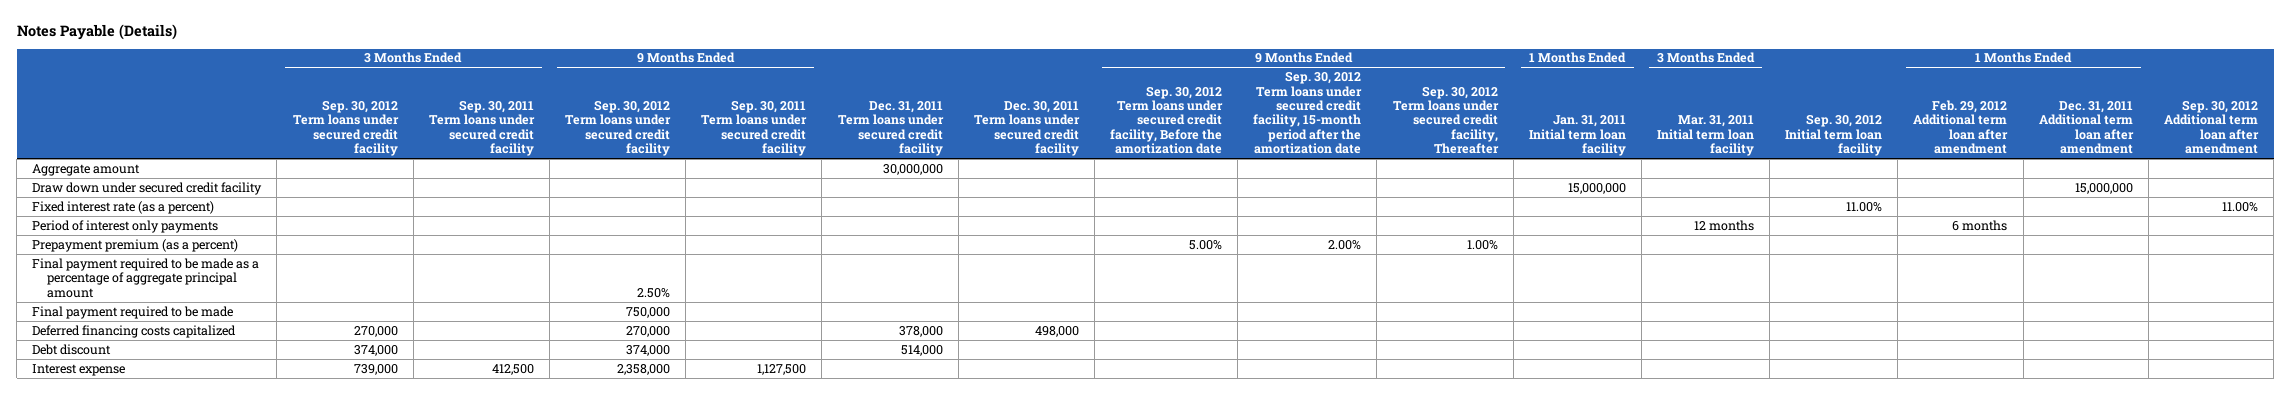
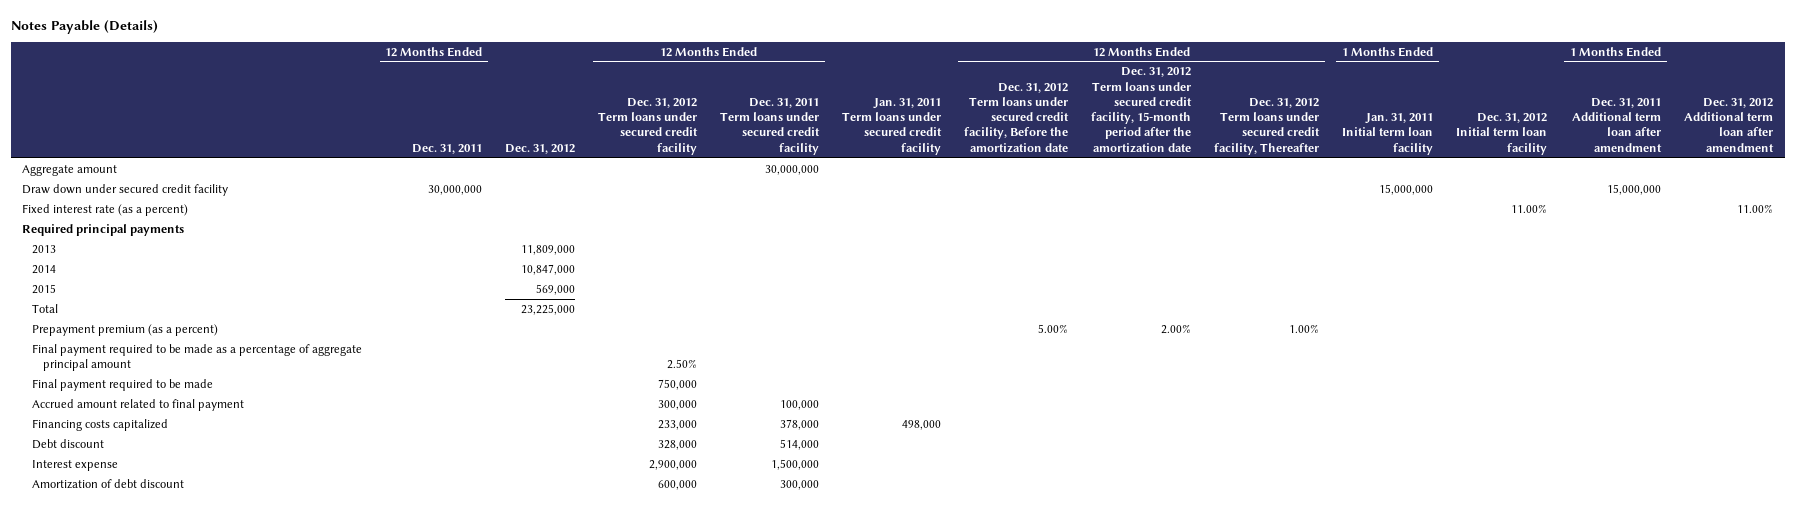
- | 3 Months Ended Sep. 30, 2012 Term loans under secured credit facility | 3 Months Ended Sep. 30, 2011 Term loans under secured credit facility | 9 Months Ended Sep. 30, 2012 Term loans under secured credit facility | 9 Months Ended Sep. 30, 2011 Term loans under secured credit facility | Dec. 31, 2011 Term loans under secured credit facility | Dec. 30, 2011 Term loans under secured credit facility | 9 Months Ended Sep. 30, 2012 Term loans under secured credit facility, Before the amortization date | 9 Months Ended Sep. 30, 2012 Term loans under secured credit facility, 15-month period after the amortization date | 9 Months Ended Sep. 30, 2012 Term loans under secured credit facility, Thereafter | 1 Months Ended Jan. 31, 2011 Initial term loan facility | 3 Months Ended Mar. 31, 2011 Initial term loan facility | Sep. 30, 2012 Initial term loan facility | 1 Months Ended Feb. 29, 2012 Additional term loan after amendment | 1 Months Ended Dec. 31, 2011 Additional term loan after amendment | Sep. 30, 2012 Additional term loan after amendment
+ | 12 Months Ended Dec. 31, 2011 | Dec. 31, 2012 | 12 Months Ended Dec. 31, 2012 Term loans under secured credit facility | 12 Months Ended Dec. 31, 2011 Term loans under secured credit facility | Jan. 31, 2011 Term loans under secured credit facility | 12 Months Ended Dec. 31, 2012 Term loans under secured credit facility, Before the amortization date | 12 Months Ended Dec. 31, 2012 Term loans under secured credit facility, 15-month period after the amortization date | 12 Months Ended Dec. 31, 2012 Term loans under secured credit facility, Thereafter | 1 Months Ended Jan. 31, 2011 Initial term loan facility | Dec. 31, 2012 Initial term loan facility | 1 Months Ended Dec. 31, 2011 Additional term loan after amendment | Dec. 31, 2012 Additional term loan after amendment
- Period of interest only payments | | | | | | | | | | | 12 months | | 6 months | |
+ Required principal payments
+ 2013 | | 11,809,000 | | | | | | | | | |
+ 2014 | | 10,847,000 | | | | | | | | | |
+ 2015 | | 569,000 | | | | | | | | | |
+ Total | | 23,225,000 | | | | | | | | | |
- Deferred financing costs capitalized | 270,000 | | 270,000 | | 378,000 | 498,000 | | | | | | | | |
+ Accrued amount related to final payment | | | 300,000 | 100,000 | | | | | | | |
+ Financing costs capitalized | | | 233,000 | 378,000 | 498,000 | | | | | | |
+ Amortization of debt discount | | | 600,000 | 300,000 | | | | | | | |

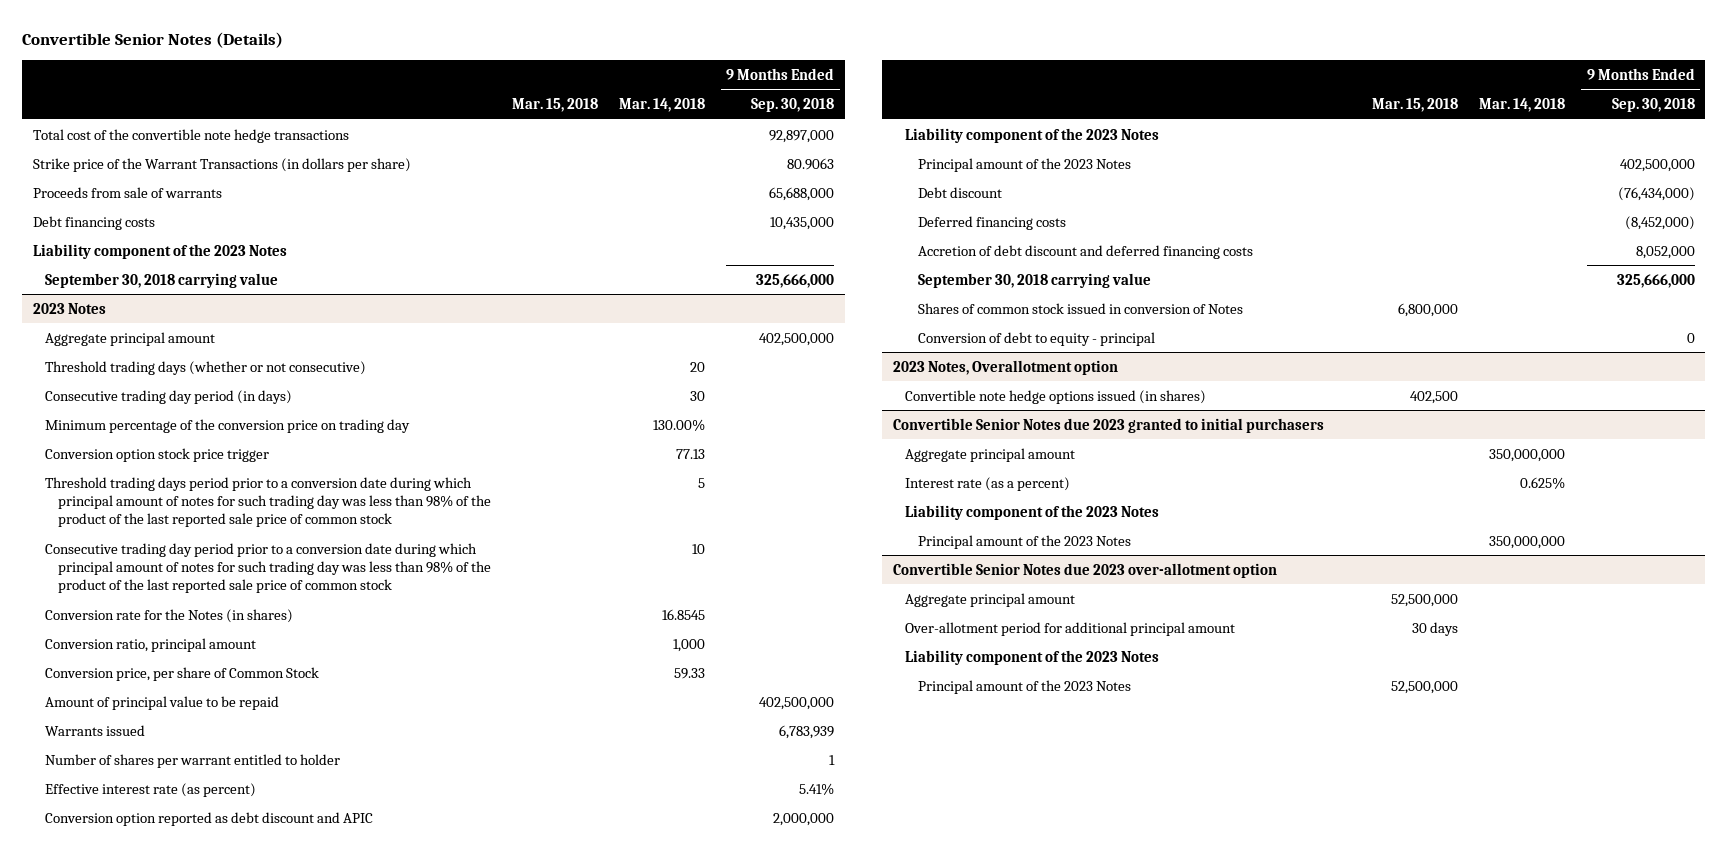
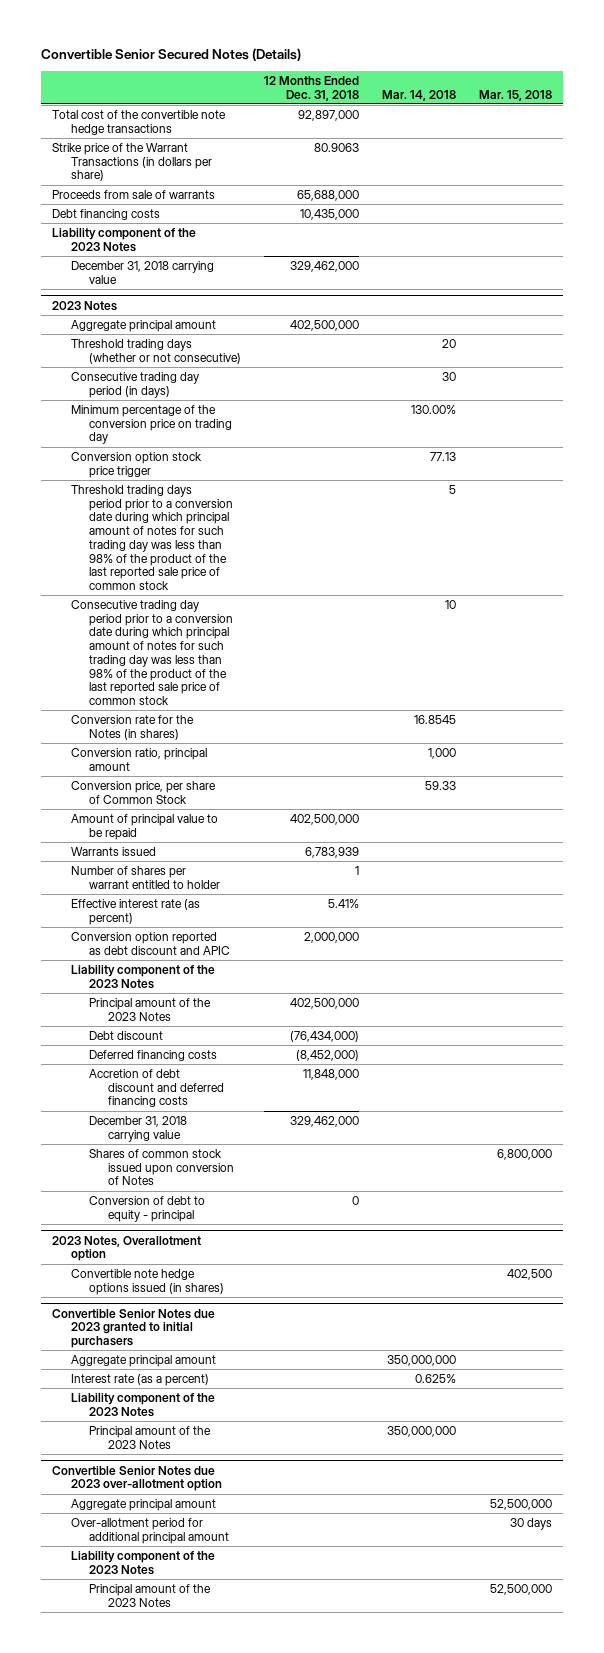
- Convertible Senior Notes (Details)
+ Convertible Senior Secured Notes (Details)
- | Mar. 15, 2018 | Mar. 14, 2018 | 9 Months Ended Sep. 30, 2018
+ | 12 Months Ended Dec. 31, 2018 | Mar. 14, 2018 | Mar. 15, 2018
- September 30, 2018 carrying value | | | 325,666,000
+ December 31, 2018 carrying value | 329,462,000 | |
@ 2023 Notes
- September 30, 2018 carrying value | | | 325,666,000
- Shares of common stock issued in conversion of Notes | 6,800,000 | |
+ December 31, 2018 carrying value | 329,462,000 | |
+ Shares of common stock issued upon conversion of Notes | | | 6,800,000

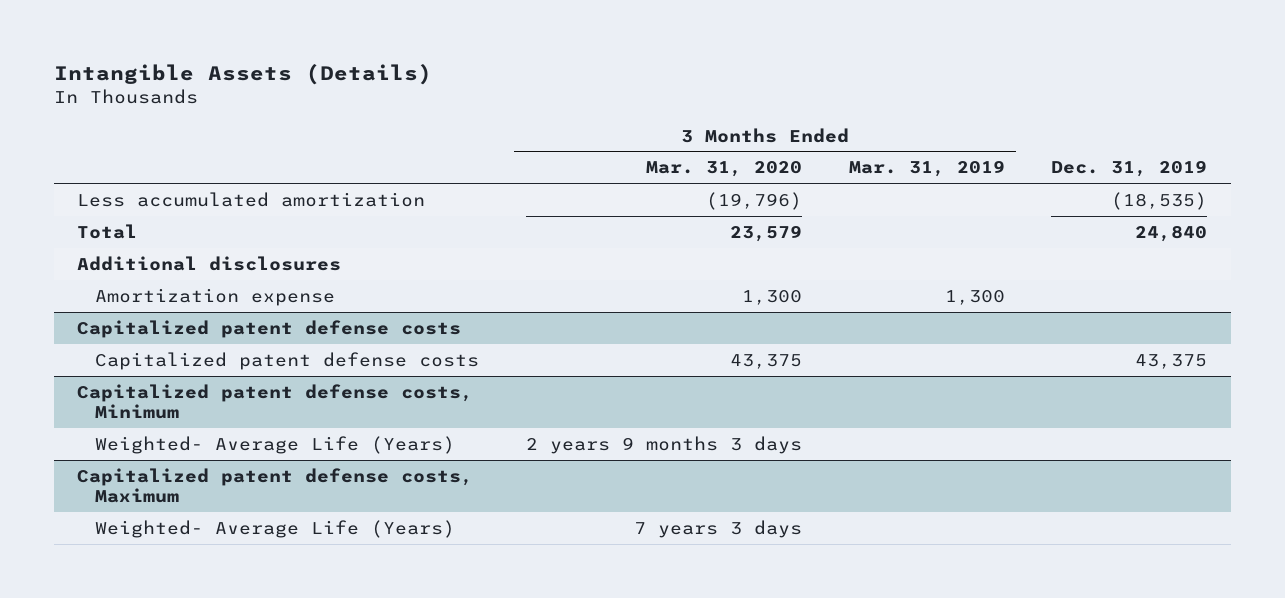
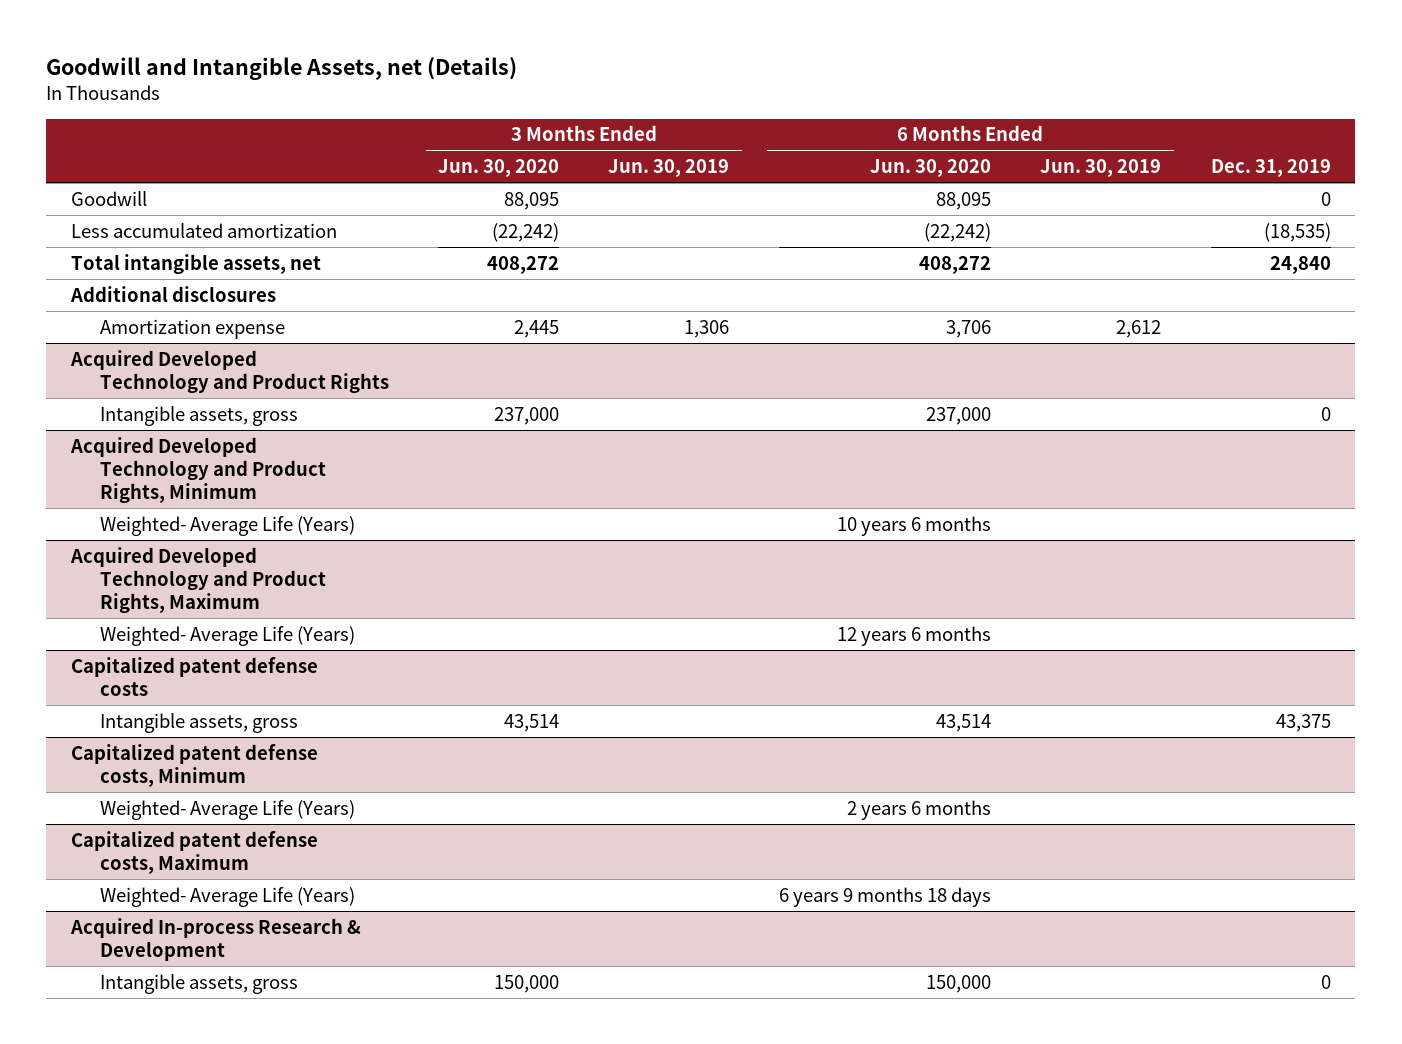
- Intangible Assets (Details)
+ Goodwill and Intangible Assets, net (Details)
- | 3 Months Ended Mar. 31, 2020 | 3 Months Ended Mar. 31, 2019 | Dec. 31, 2019
+ | 3 Months Ended Jun. 30, 2020 | 3 Months Ended Jun. 30, 2019 | 6 Months Ended Jun. 30, 2020 | 6 Months Ended Jun. 30, 2019 | Dec. 31, 2019
+ Goodwill | 88,095 | | 88,095 | | 0
- Total | 23,579 | | 24,840
+ Total intangible assets, net | 408,272 | | 408,272 | | 24,840
+ Acquired Developed Technology and Product Rights
+ Intangible assets, gross | 237,000 | | 237,000 | | 0
+ Acquired Developed Technology and Product Rights, Minimum
+ Weighted- Average Life (Years) | | | 10 years 6 months | |
+ Acquired Developed Technology and Product Rights, Maximum
+ Weighted- Average Life (Years) | | | 12 years 6 months | |
@ Capitalized patent defense costs
- Capitalized patent defense costs | 43,375 | | 43,375
+ Intangible assets, gross | 43,514 | | 43,514 | | 43,375
+ Acquired In-process Research & Development
+ Intangible assets, gross | 150,000 | | 150,000 | | 0

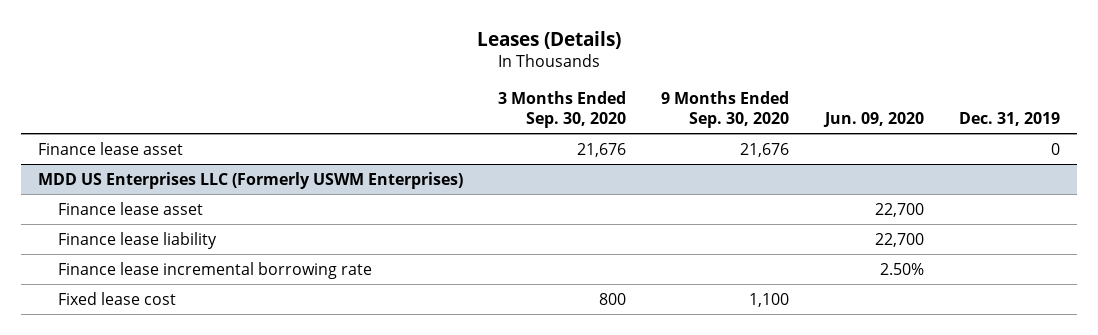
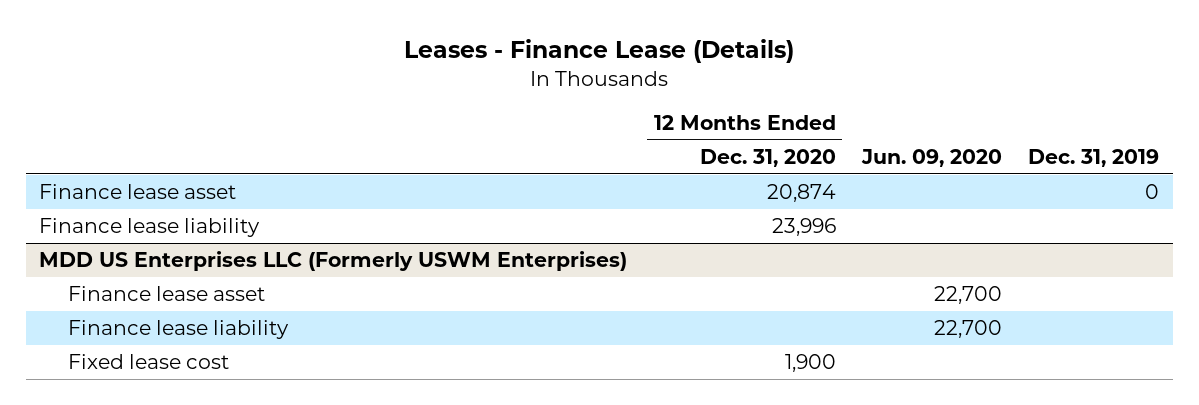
- Leases (Details)
+ Leases - Finance Lease (Details)
- | 3 Months Ended Sep. 30, 2020 | 9 Months Ended Sep. 30, 2020 | Jun. 09, 2020 | Dec. 31, 2019
+ | 12 Months Ended Dec. 31, 2020 | Jun. 09, 2020 | Dec. 31, 2019
+ Finance lease liability | 23,996 | |
@ MDD US Enterprises LLC (Formerly USWM Enterprises)
- Finance lease incremental borrowing rate | | | 2.50% |

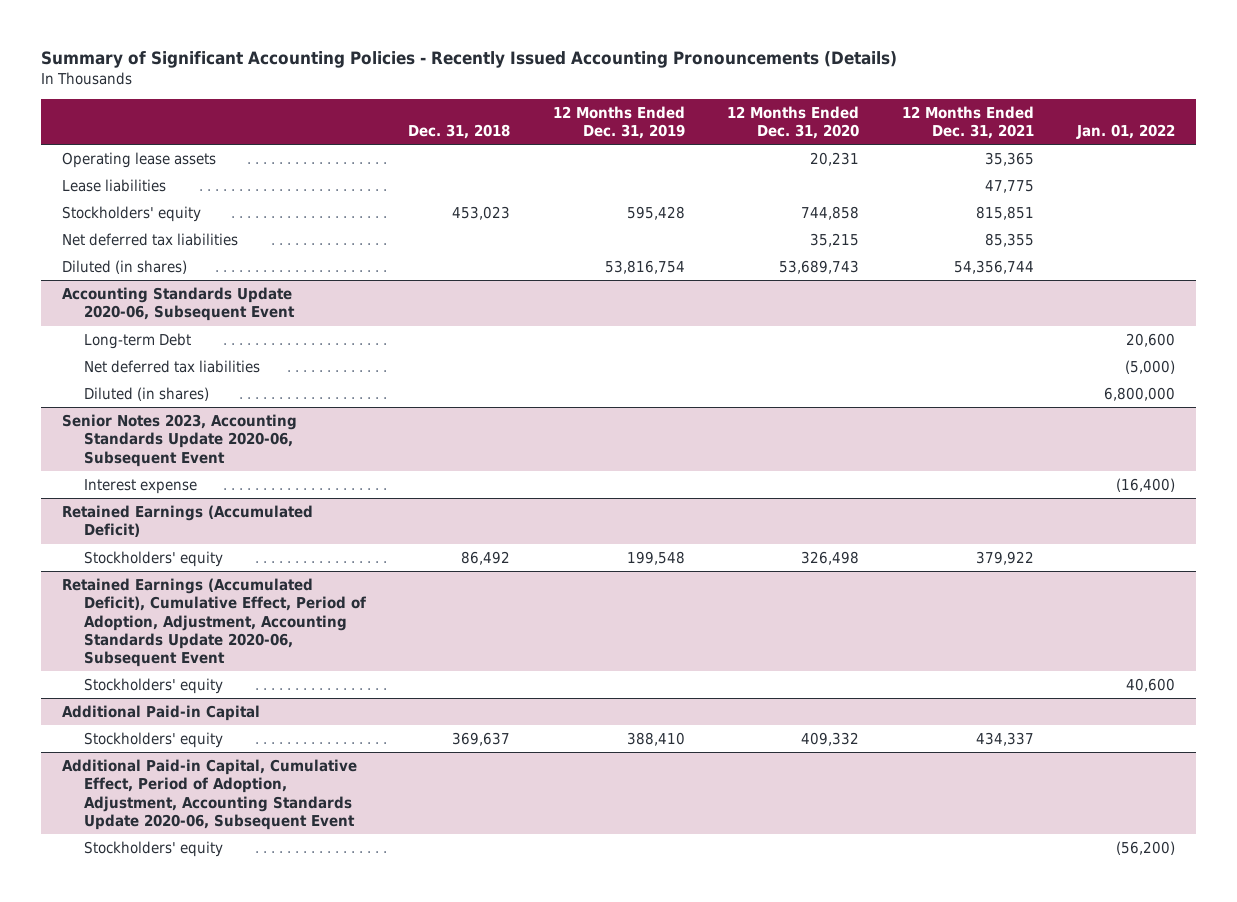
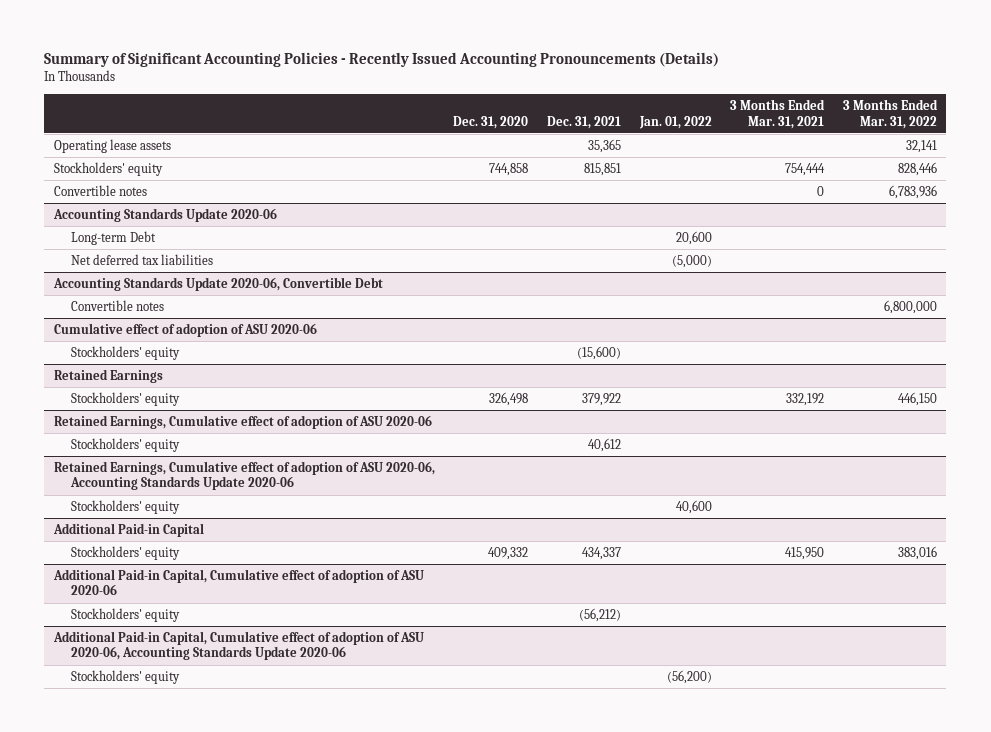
- | Dec. 31, 2018 | 12 Months Ended Dec. 31, 2019 | 12 Months Ended Dec. 31, 2020 | 12 Months Ended Dec. 31, 2021 | Jan. 01, 2022
+ | Dec. 31, 2020 | Dec. 31, 2021 | Jan. 01, 2022 | 3 Months Ended Mar. 31, 2021 | 3 Months Ended Mar. 31, 2022
- Lease liabilities | | | | 47,775 |
- Net deferred tax liabilities | | | 35,215 | 85,355 |
- Diluted (in shares) | | 53,816,754 | 53,689,743 | 54,356,744 |
- Accounting Standards Update 2020-06, Subsequent Event
+ Convertible notes | | | | 0 | 6,783,936
+ Accounting Standards Update 2020-06
- Diluted (in shares) | | | | | 6,800,000
- Senior Notes 2023, Accounting Standards Update 2020-06, Subsequent Event
- Interest expense | | | | | (16,400)
- Retained Earnings (Accumulated Deficit)
+ Accounting Standards Update 2020-06, Convertible Debt
+ Convertible notes | | | | | 6,800,000
+ Cumulative effect of adoption of ASU 2020-06
+ Stockholders' equity | | (15,600) | | |
+ Retained Earnings
- Retained Earnings (Accumulated Deficit), Cumulative Effect, Period of Adoption, Adjustment, Accounting Standards Update 2020-06, Subsequent Event
+ Retained Earnings, Cumulative effect of adoption of ASU 2020-06
+ Stockholders' equity | | 40,612 | | |
+ Retained Earnings, Cumulative effect of adoption of ASU 2020-06, Accounting Standards Update 2020-06
- Additional Paid-in Capital, Cumulative Effect, Period of Adoption, Adjustment, Accounting Standards Update 2020-06, Subsequent Event
+ Additional Paid-in Capital, Cumulative effect of adoption of ASU 2020-06
+ Stockholders' equity | | (56,212) | | |
+ Additional Paid-in Capital, Cumulative effect of adoption of ASU 2020-06, Accounting Standards Update 2020-06

